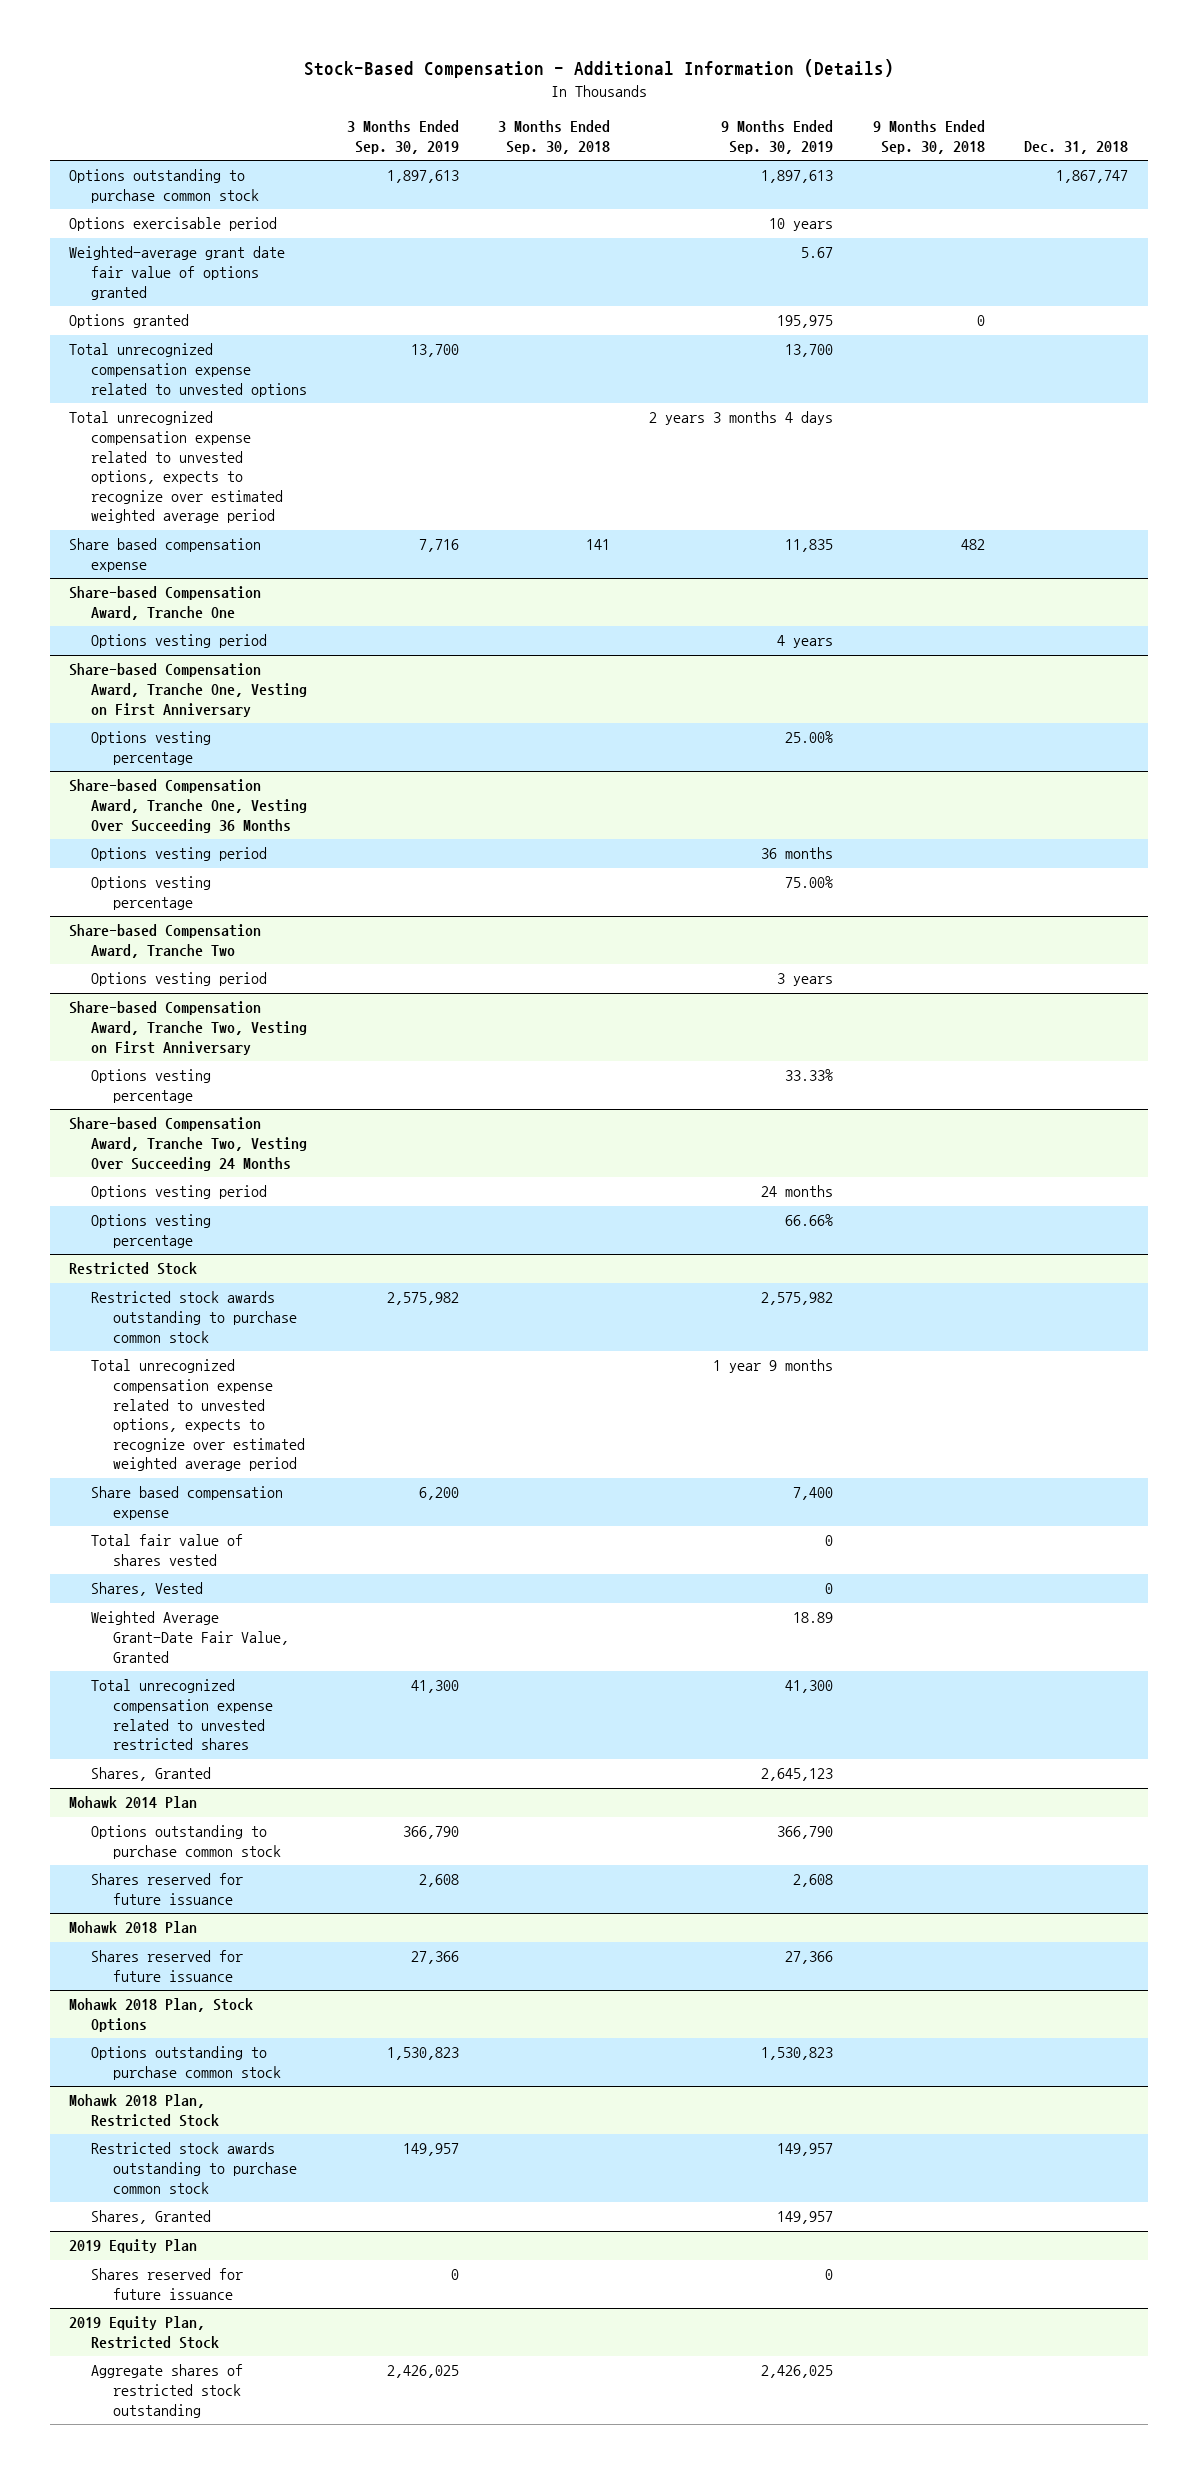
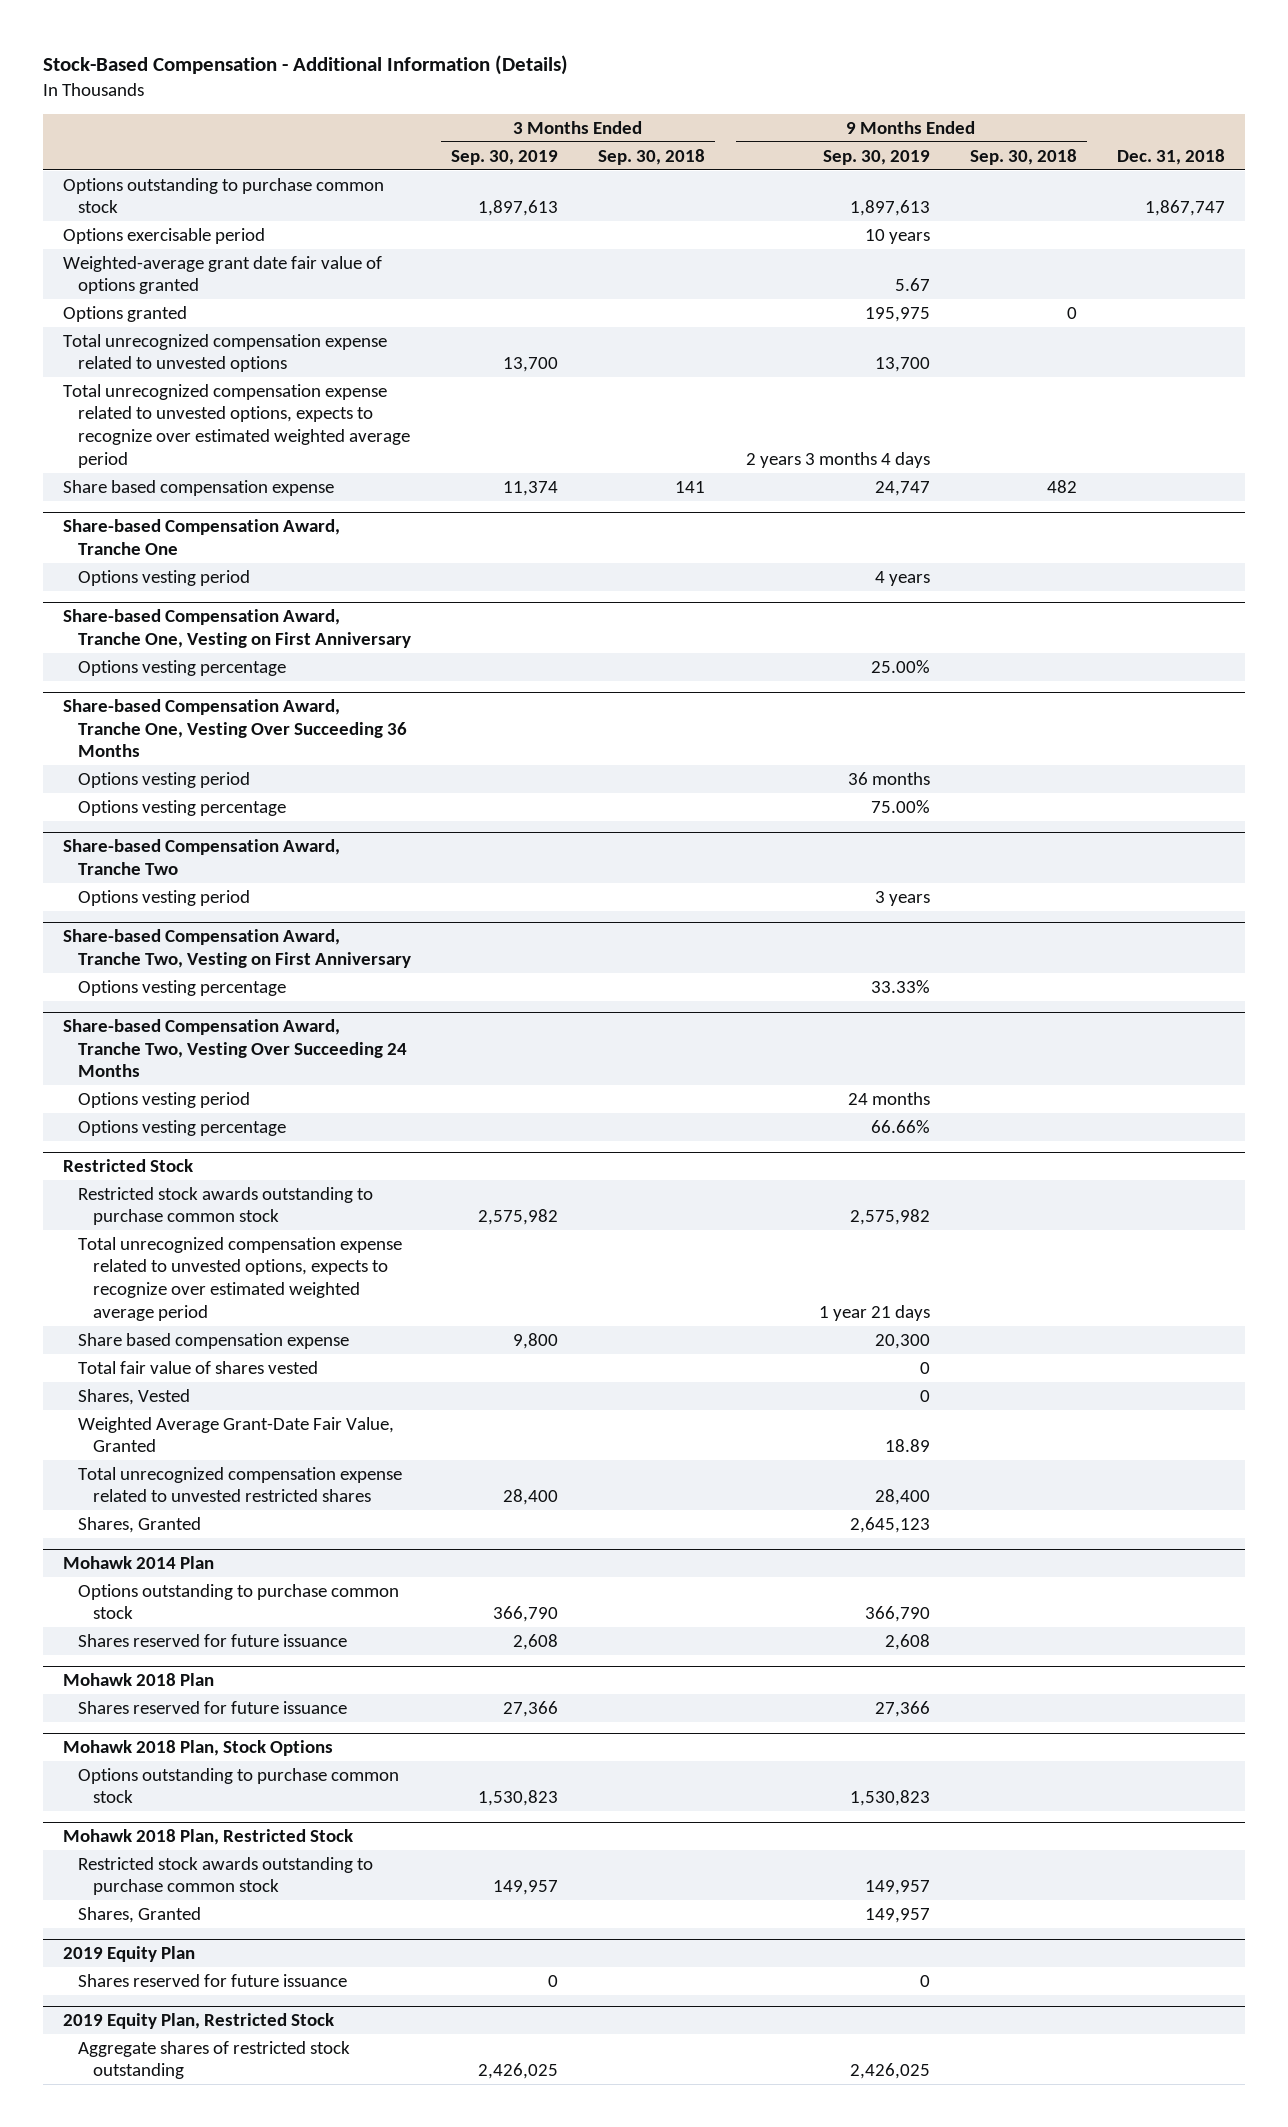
- Share based compensation expense | 7,716 | 141 | 11,835 | 482 |
+ Share based compensation expense | 11,374 | 141 | 24,747 | 482 |
@ Restricted Stock
- Total unrecognized compensation expense related to unvested options, expects to recognize over estimated weighted average period | | | 1 year 9 months | |
- Share based compensation expense | 6,200 | | 7,400 | |
+ Total unrecognized compensation expense related to unvested options, expects to recognize over estimated weighted average period | | | 1 year 21 days | |
+ Share based compensation expense | 9,800 | | 20,300 | |
- Total unrecognized compensation expense related to unvested restricted shares | 41,300 | | 41,300 | |
+ Total unrecognized compensation expense related to unvested restricted shares | 28,400 | | 28,400 | |

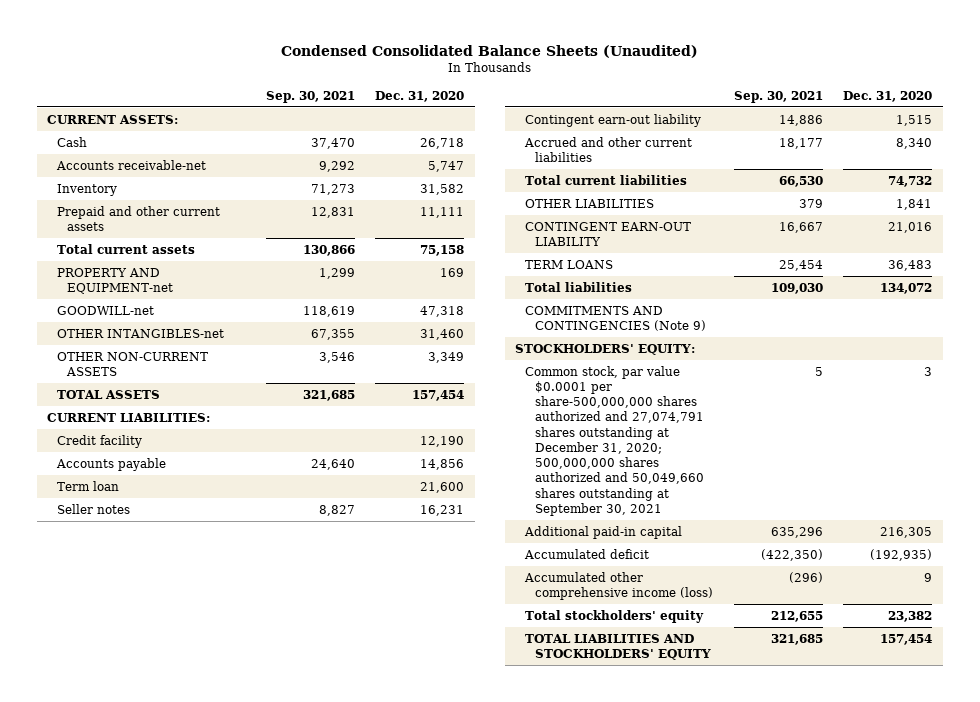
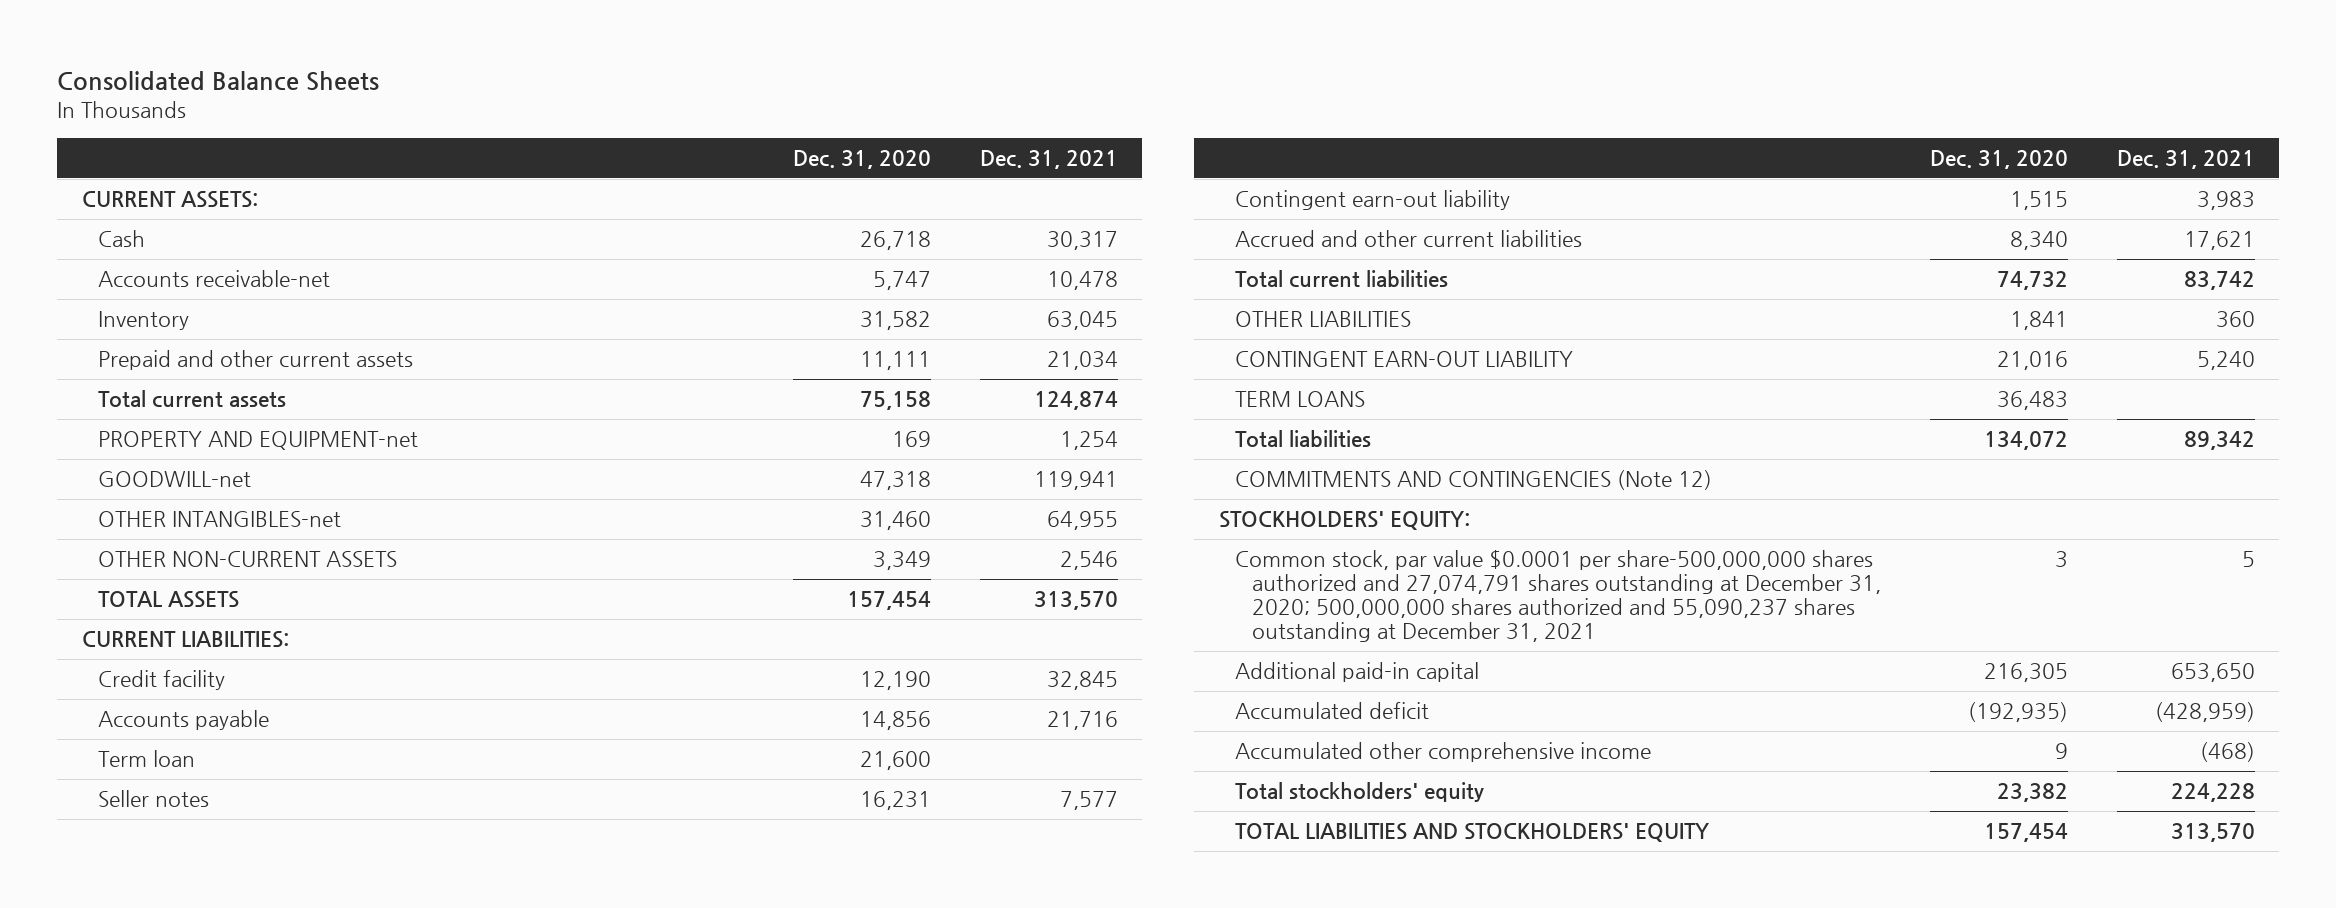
- Condensed Consolidated Balance Sheets (Unaudited)
+ Consolidated Balance Sheets
- | Sep. 30, 2021 | Dec. 31, 2020
+ | Dec. 31, 2020 | Dec. 31, 2021
- COMMITMENTS AND CONTINGENCIES (Note 9)
+ COMMITMENTS AND CONTINGENCIES (Note 12)
- Common stock, par value $0.0001 per share-500,000,000 shares authorized and 27,074,791 shares outstanding at December 31, 2020; 500,000,000 shares authorized and 50,049,660 shares outstanding at September 30, 2021 | 5 | 3
+ Common stock, par value $0.0001 per share-500,000,000 shares authorized and 27,074,791 shares outstanding at December 31, 2020; 500,000,000 shares authorized and 55,090,237 shares outstanding at December 31, 2021 | 3 | 5
- Accumulated other comprehensive income (loss) | (296) | 9
+ Accumulated other comprehensive income | 9 | (468)

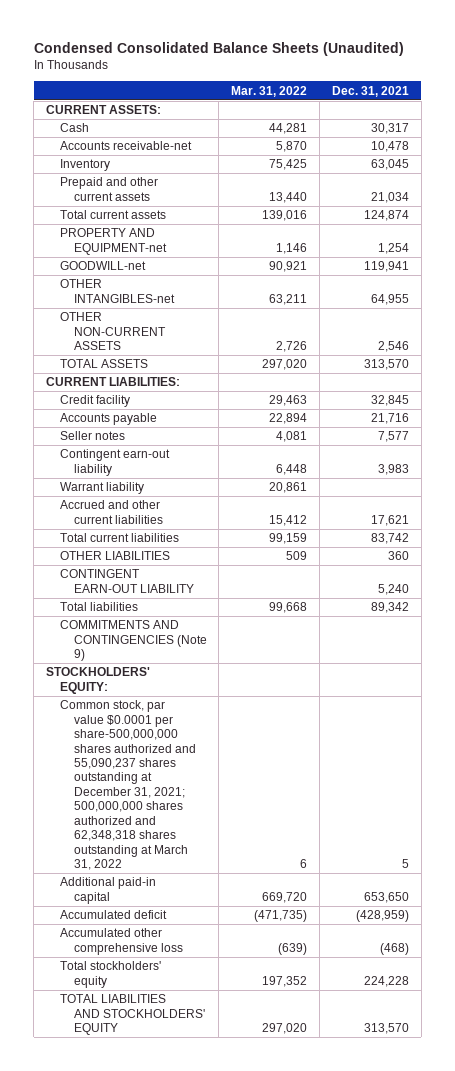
- Consolidated Balance Sheets
+ Condensed Consolidated Balance Sheets (Unaudited)
- | Dec. 31, 2020 | Dec. 31, 2021
+ | Mar. 31, 2022 | Dec. 31, 2021
- Term loan | 21,600 |
+ Warrant liability | 20,861 |
- TERM LOANS | 36,483 |
- COMMITMENTS AND CONTINGENCIES (Note 12)
+ COMMITMENTS AND CONTINGENCIES (Note 9)
- Common stock, par value $0.0001 per share-500,000,000 shares authorized and 27,074,791 shares outstanding at December 31, 2020; 500,000,000 shares authorized and 55,090,237 shares outstanding at December 31, 2021 | 3 | 5
+ Common stock, par value $0.0001 per share-500,000,000 shares authorized and 55,090,237 shares outstanding at December 31, 2021; 500,000,000 shares authorized and 62,348,318 shares outstanding at March 31, 2022 | 6 | 5
- Accumulated other comprehensive income | 9 | (468)
+ Accumulated other comprehensive loss | (639) | (468)

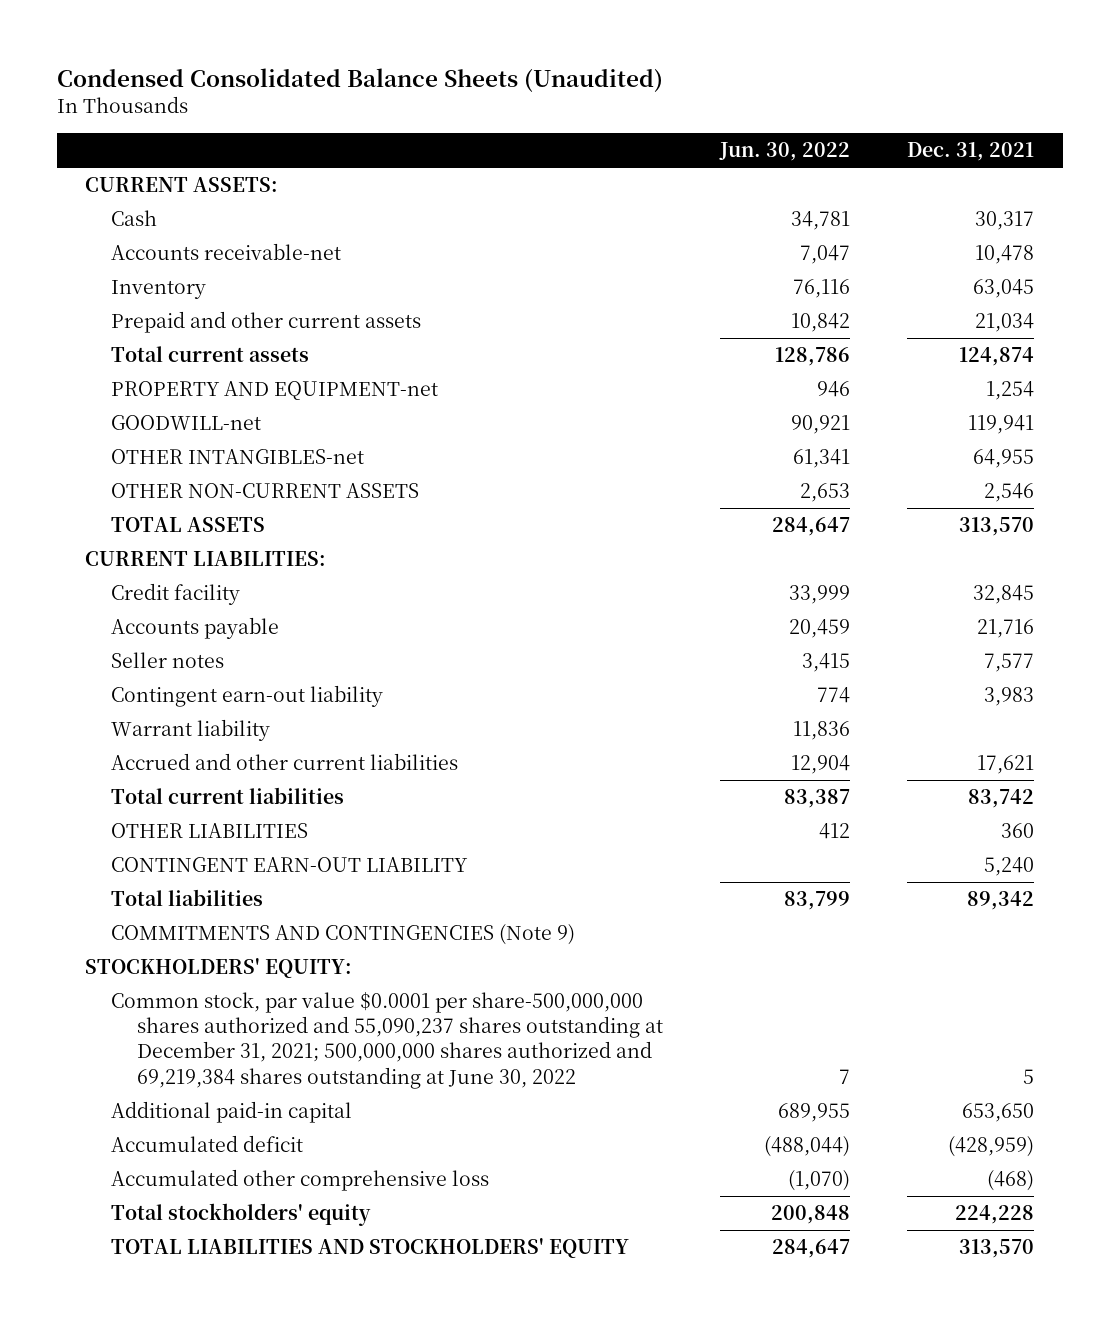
- | Mar. 31, 2022 | Dec. 31, 2021
+ | Jun. 30, 2022 | Dec. 31, 2021
- Common stock, par value $0.0001 per share-500,000,000 shares authorized and 55,090,237 shares outstanding at December 31, 2021; 500,000,000 shares authorized and 62,348,318 shares outstanding at March 31, 2022 | 6 | 5
+ Common stock, par value $0.0001 per share-500,000,000 shares authorized and 55,090,237 shares outstanding at December 31, 2021; 500,000,000 shares authorized and 69,219,384 shares outstanding at June 30, 2022 | 7 | 5

